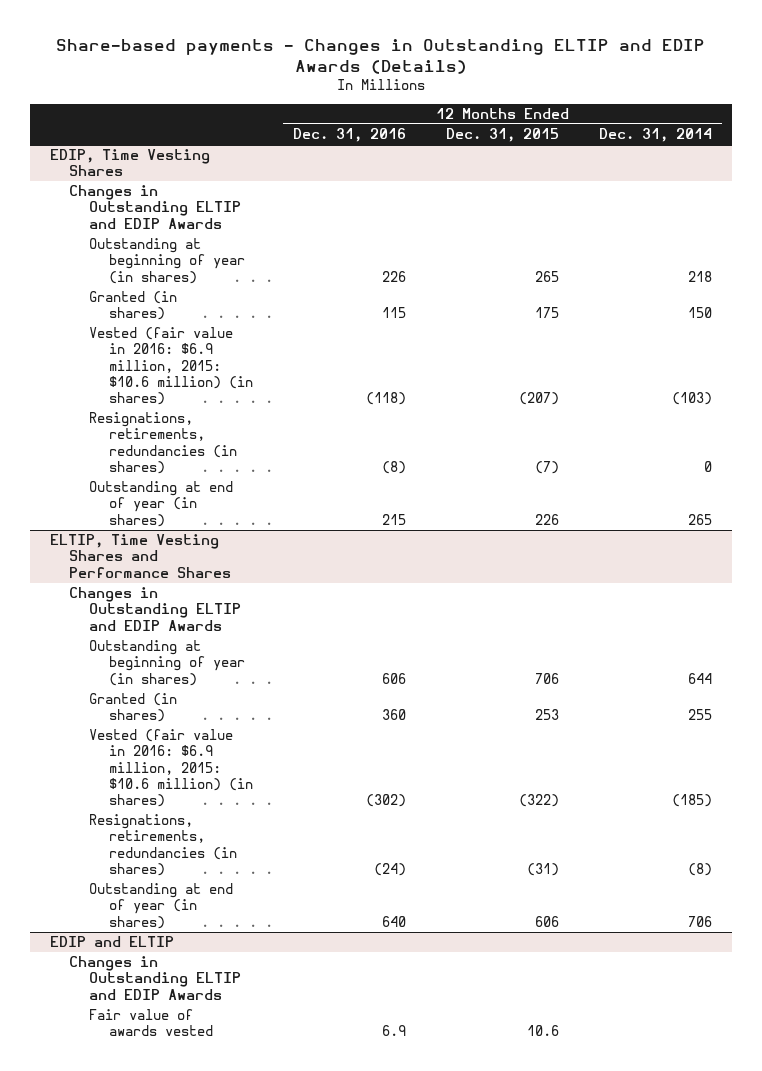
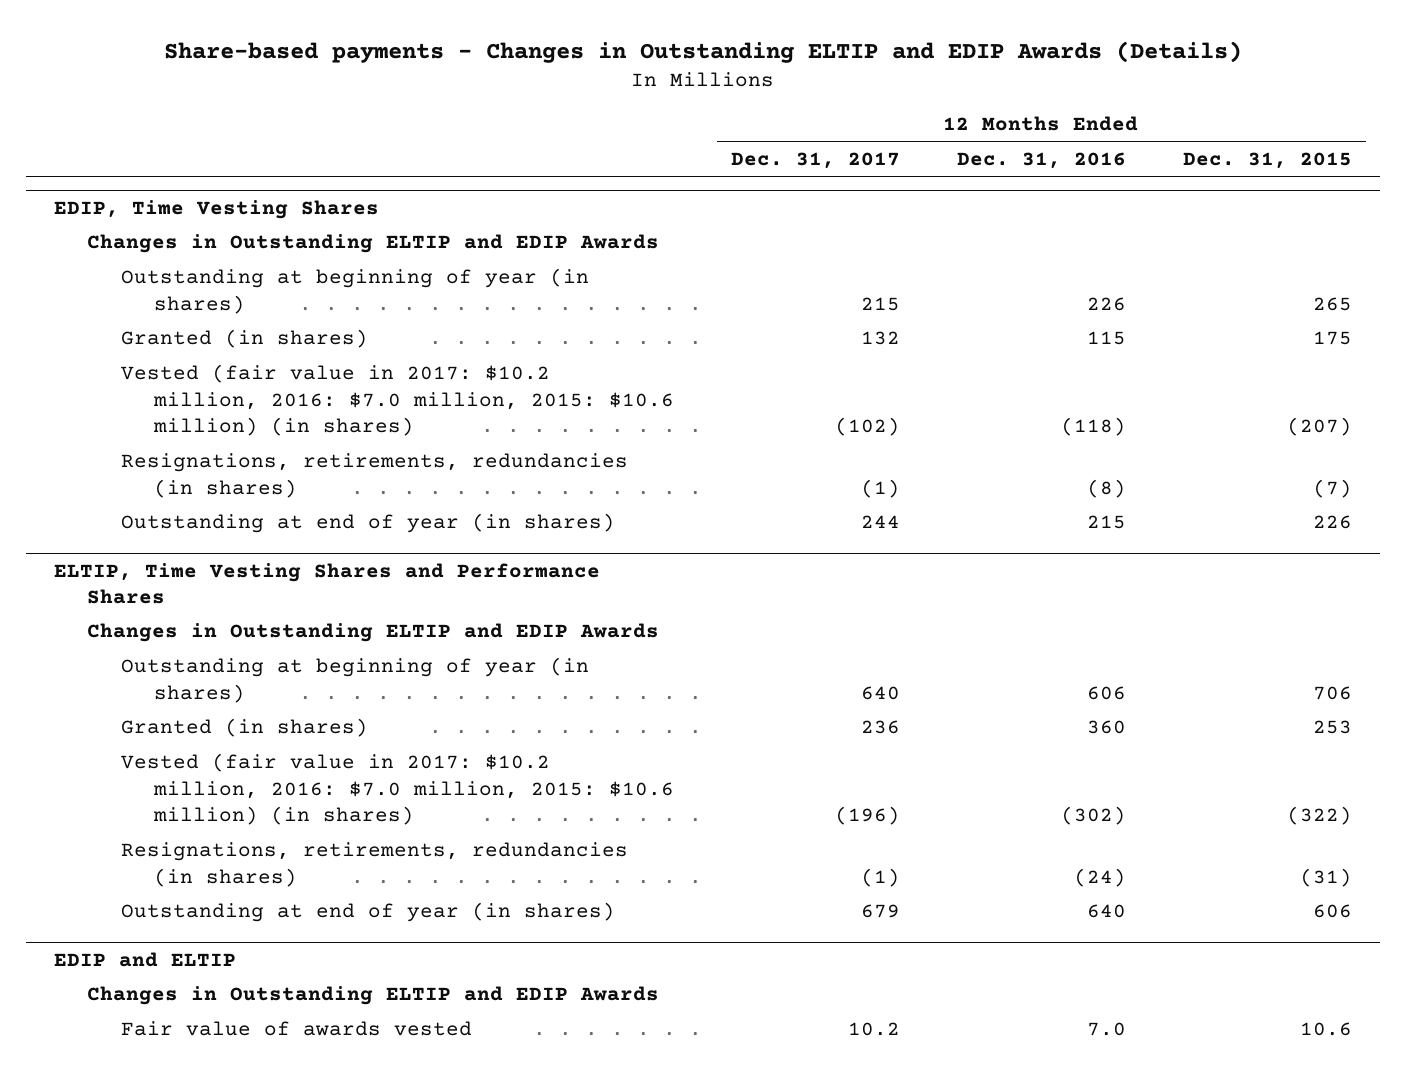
- | 12 Months Ended Dec. 31, 2016 | 12 Months Ended Dec. 31, 2015 | 12 Months Ended Dec. 31, 2014
+ | 12 Months Ended Dec. 31, 2017 | 12 Months Ended Dec. 31, 2016 | 12 Months Ended Dec. 31, 2015
@ EDIP, Time Vesting Shares
- Vested (fair value in 2016: $6.9 million, 2015: $10.6 million) (in shares) | (118) | (207) | (103)
+ Vested (fair value in 2017: $10.2 million, 2016: $7.0 million, 2015: $10.6 million) (in shares) | (102) | (118) | (207)
@ ELTIP, Time Vesting Shares and Performance Shares
- Vested (fair value in 2016: $6.9 million, 2015: $10.6 million) (in shares) | (302) | (322) | (185)
+ Vested (fair value in 2017: $10.2 million, 2016: $7.0 million, 2015: $10.6 million) (in shares) | (196) | (302) | (322)
@ EDIP and ELTIP
- Fair value of awards vested | 6.9 | 10.6 |
+ Fair value of awards vested | 10.2 | 7.0 | 10.6

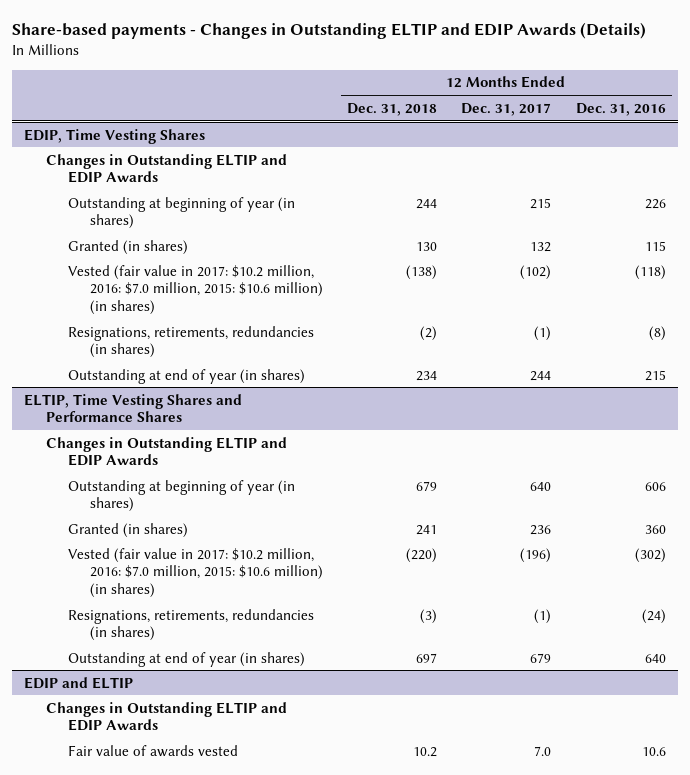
- | 12 Months Ended Dec. 31, 2017 | 12 Months Ended Dec. 31, 2016 | 12 Months Ended Dec. 31, 2015
+ | 12 Months Ended Dec. 31, 2018 | 12 Months Ended Dec. 31, 2017 | 12 Months Ended Dec. 31, 2016
@ EDIP and ELTIP
- Fair value of awards vested | 10.2 | 7.0 | 10.6
+ Fair value of awards vested | 10.2 | 7.0 | 10.6

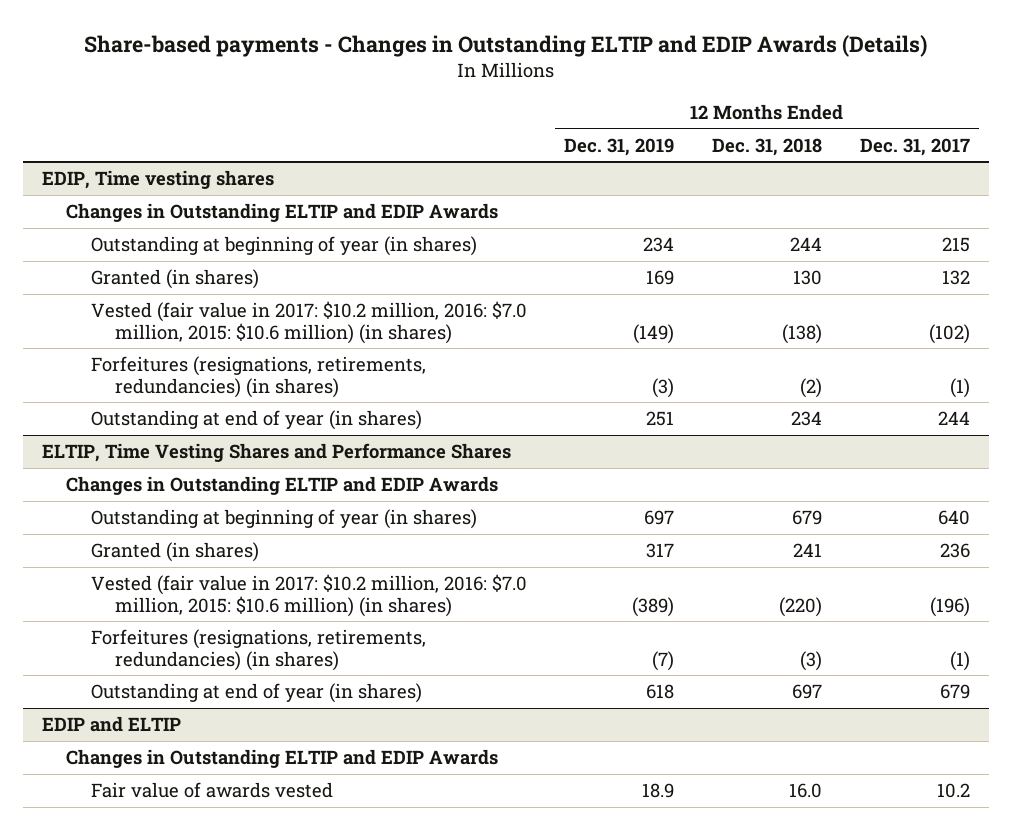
- | 12 Months Ended Dec. 31, 2018 | 12 Months Ended Dec. 31, 2017 | 12 Months Ended Dec. 31, 2016
+ | 12 Months Ended Dec. 31, 2019 | 12 Months Ended Dec. 31, 2018 | 12 Months Ended Dec. 31, 2017
- EDIP, Time Vesting Shares
+ EDIP, Time vesting shares
- Resignations, retirements, redundancies (in shares) | (2) | (1) | (8)
+ Forfeitures (resignations, retirements, redundancies) (in shares) | (3) | (2) | (1)
@ ELTIP, Time Vesting Shares and Performance Shares
- Resignations, retirements, redundancies (in shares) | (3) | (1) | (24)
+ Forfeitures (resignations, retirements, redundancies) (in shares) | (7) | (3) | (1)
@ EDIP and ELTIP
- Fair value of awards vested | 10.2 | 7.0 | 10.6
+ Fair value of awards vested | 18.9 | 16.0 | 10.2

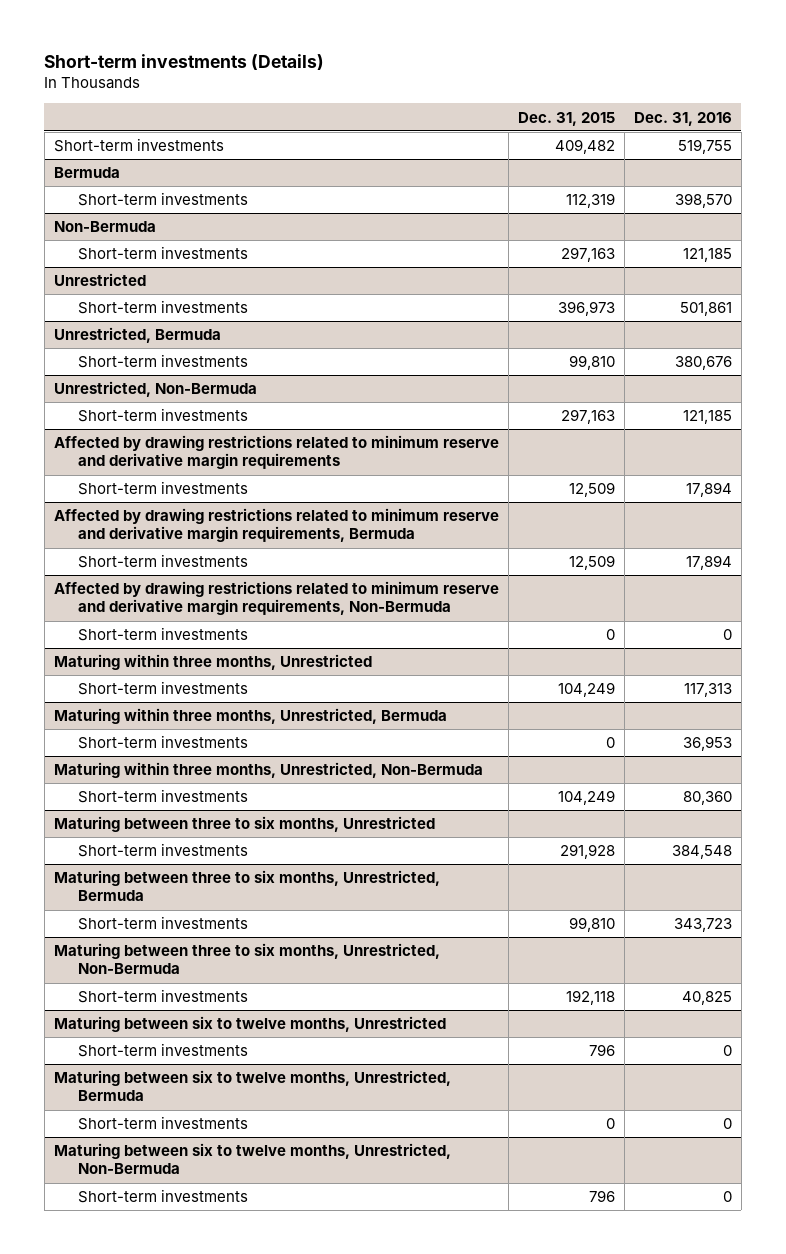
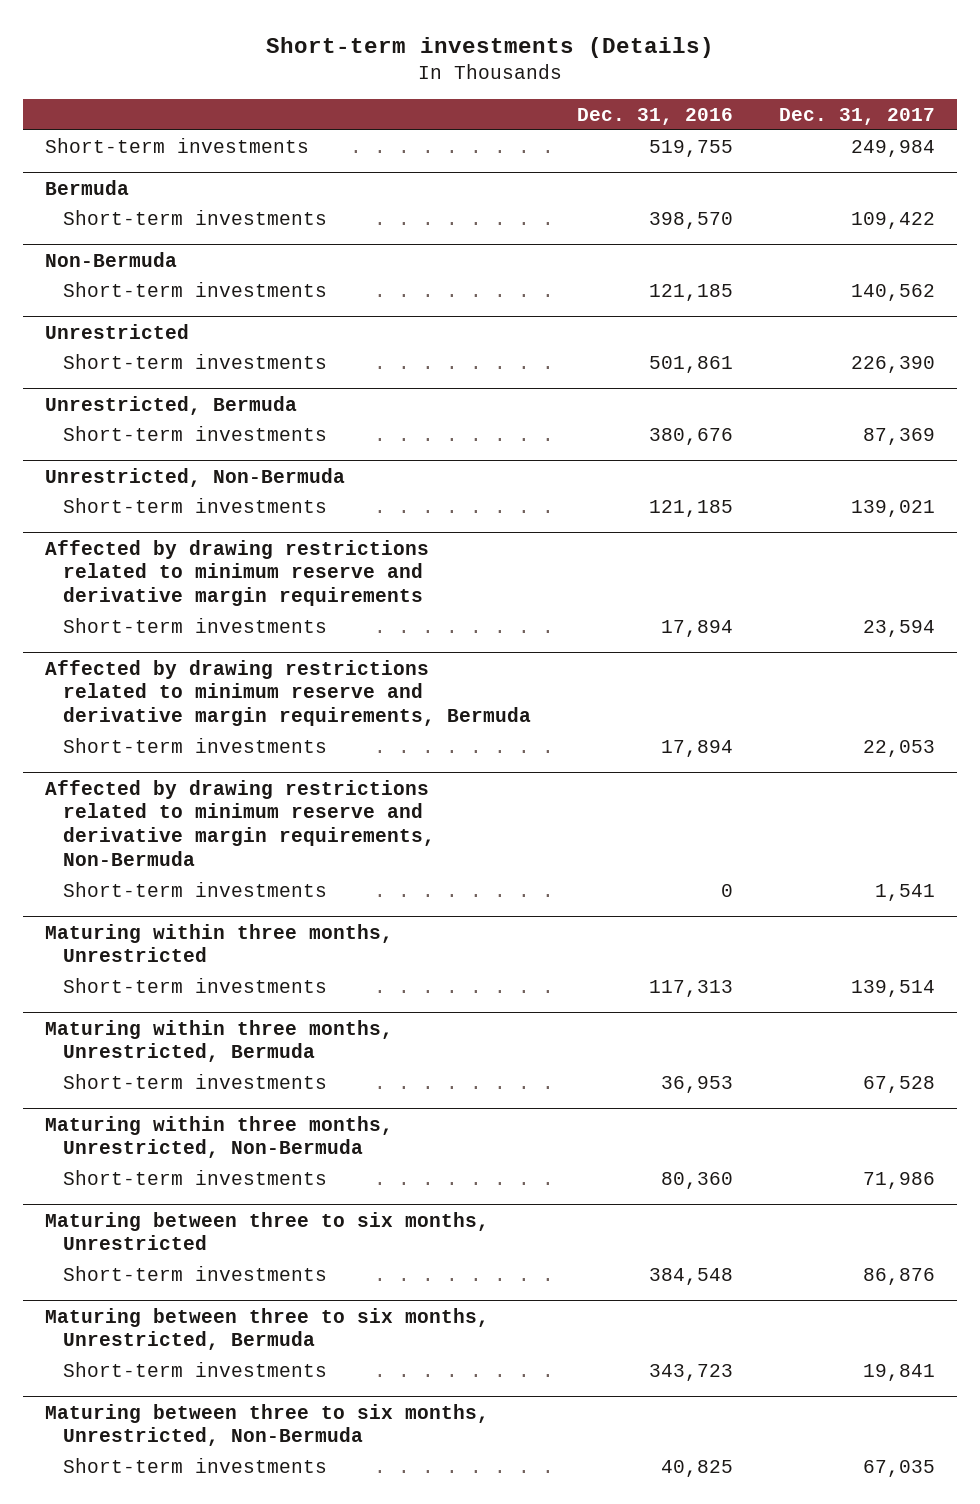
- | Dec. 31, 2015 | Dec. 31, 2016
+ | Dec. 31, 2016 | Dec. 31, 2017
- Maturing between six to twelve months, Unrestricted
- Short-term investments | 796 | 0
- Maturing between six to twelve months, Unrestricted, Bermuda
- Short-term investments | 0 | 0
- Maturing between six to twelve months, Unrestricted, Non-Bermuda
- Short-term investments | 796 | 0

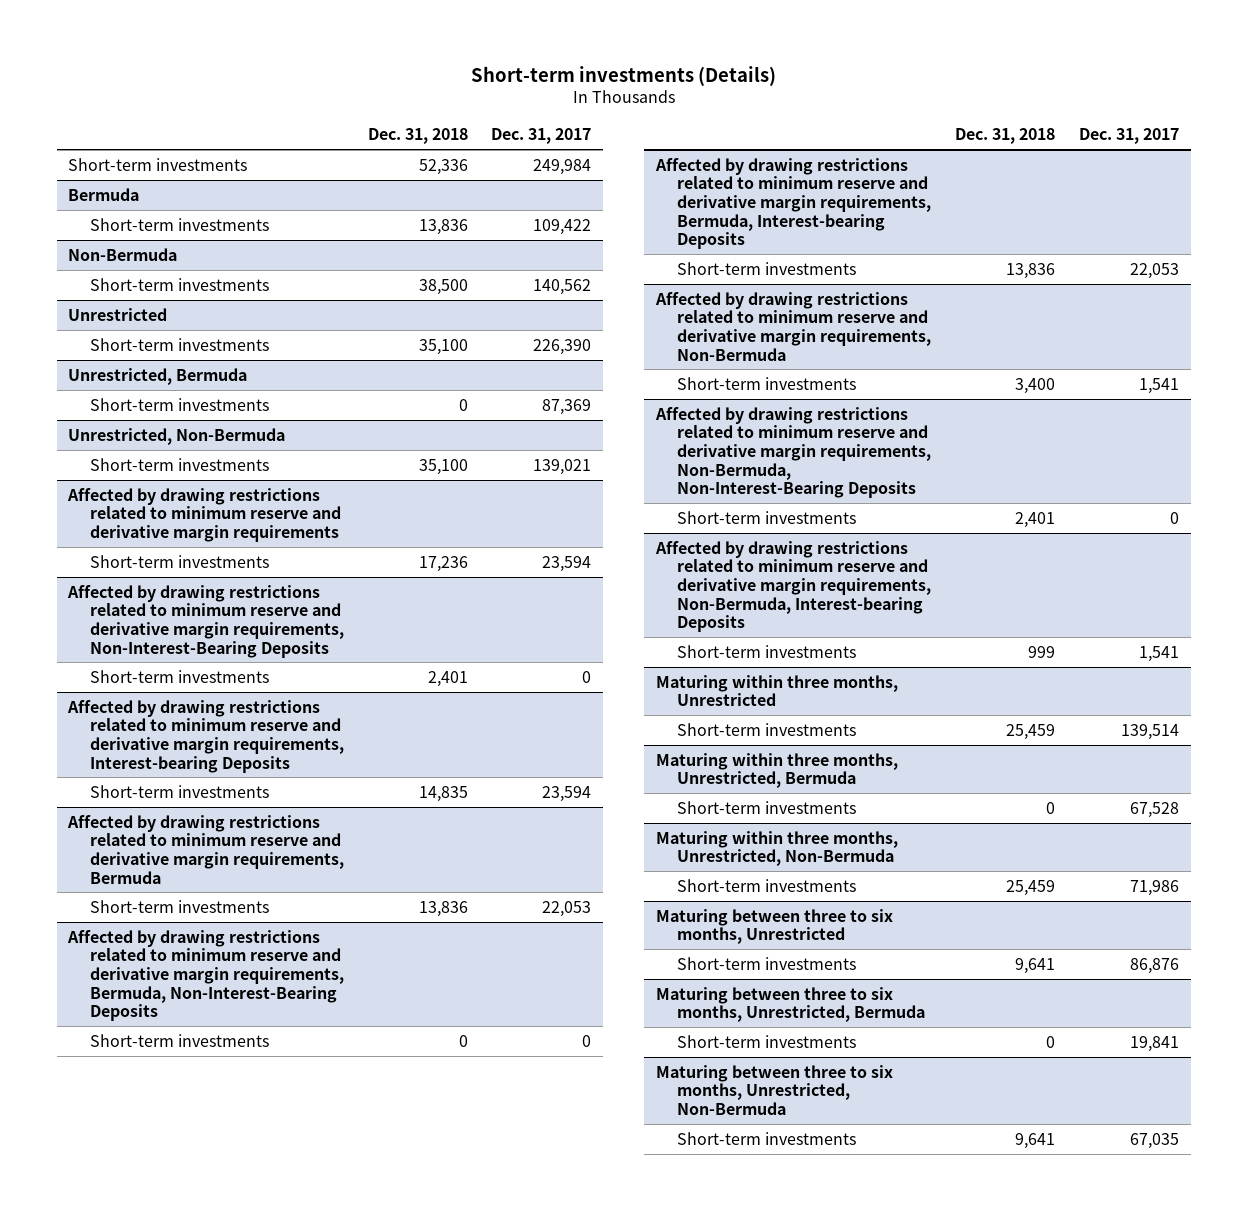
- | Dec. 31, 2016 | Dec. 31, 2017
+ | Dec. 31, 2018 | Dec. 31, 2017
+ Affected by drawing restrictions related to minimum reserve and derivative margin requirements, Non-Interest-Bearing Deposits
+ Short-term investments | 2,401 | 0
+ Affected by drawing restrictions related to minimum reserve and derivative margin requirements, Interest-bearing Deposits
+ Short-term investments | 14,835 | 23,594
+ Affected by drawing restrictions related to minimum reserve and derivative margin requirements, Bermuda, Non-Interest-Bearing Deposits
+ Short-term investments | 0 | 0
+ Affected by drawing restrictions related to minimum reserve and derivative margin requirements, Bermuda, Interest-bearing Deposits
+ Short-term investments | 13,836 | 22,053
+ Affected by drawing restrictions related to minimum reserve and derivative margin requirements, Non-Bermuda, Non-Interest-Bearing Deposits
+ Short-term investments | 2,401 | 0
+ Affected by drawing restrictions related to minimum reserve and derivative margin requirements, Non-Bermuda, Interest-bearing Deposits
+ Short-term investments | 999 | 1,541

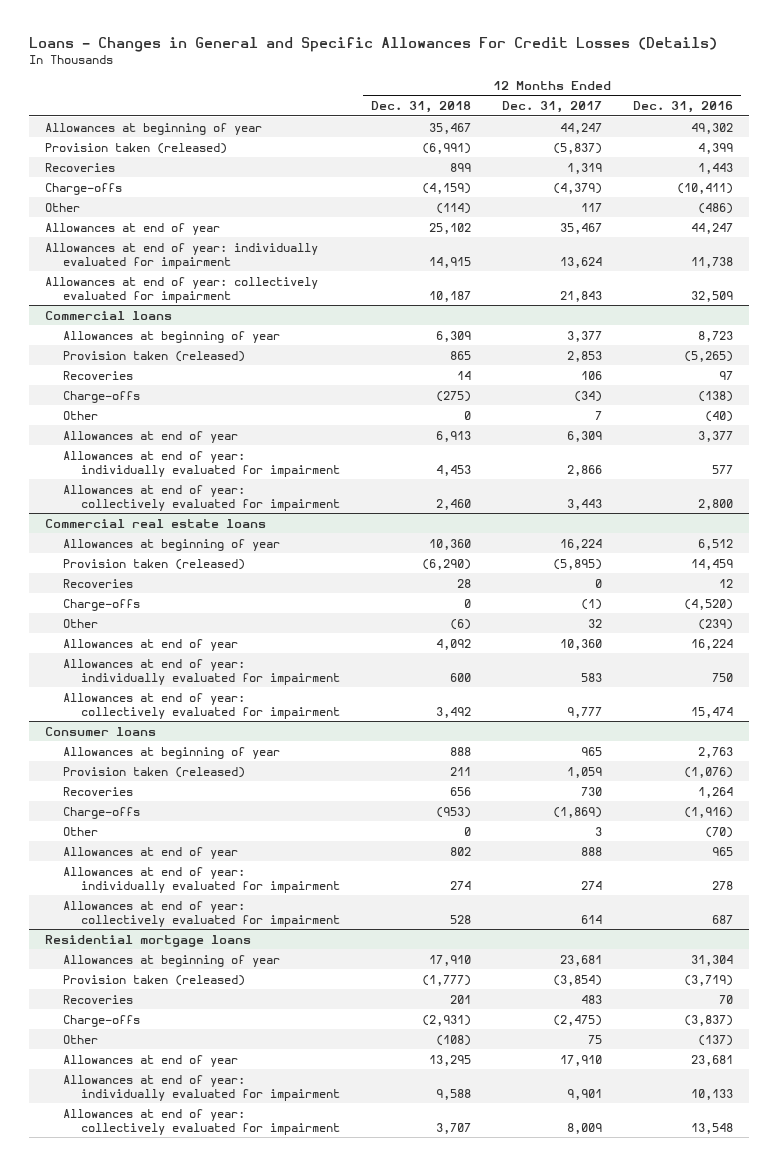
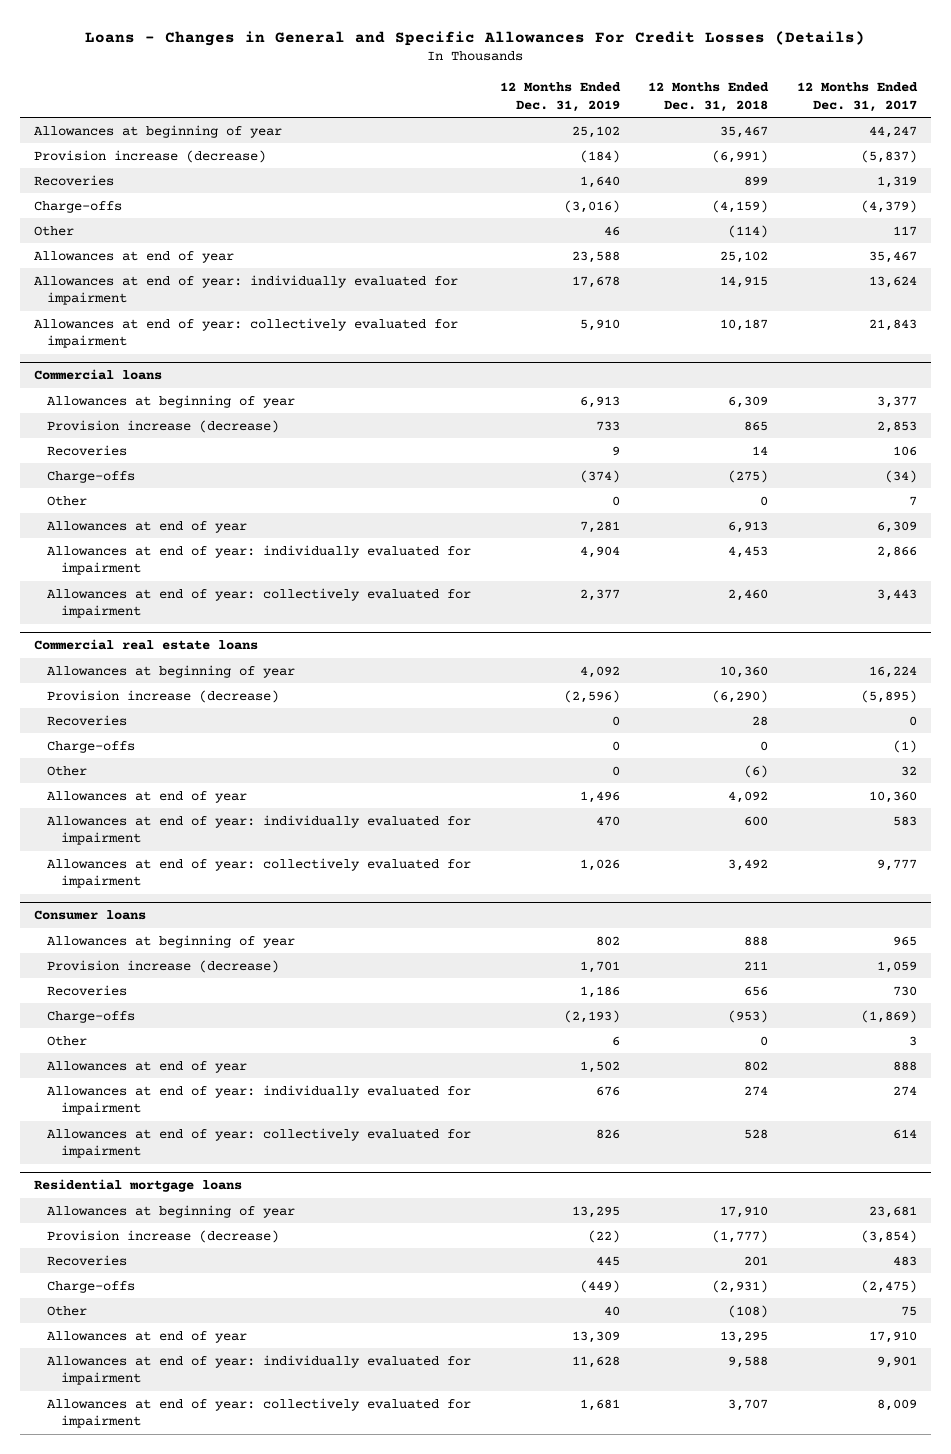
- | 12 Months Ended Dec. 31, 2018 | 12 Months Ended Dec. 31, 2017 | 12 Months Ended Dec. 31, 2016
+ | 12 Months Ended Dec. 31, 2019 | 12 Months Ended Dec. 31, 2018 | 12 Months Ended Dec. 31, 2017
- Provision taken (released) | (6,991) | (5,837) | 4,399
+ Provision increase (decrease) | (184) | (6,991) | (5,837)
@ Commercial loans
- Provision taken (released) | 865 | 2,853 | (5,265)
+ Provision increase (decrease) | 733 | 865 | 2,853
@ Commercial real estate loans
- Provision taken (released) | (6,290) | (5,895) | 14,459
+ Provision increase (decrease) | (2,596) | (6,290) | (5,895)
@ Consumer loans
- Provision taken (released) | 211 | 1,059 | (1,076)
+ Provision increase (decrease) | 1,701 | 211 | 1,059
@ Residential mortgage loans
- Provision taken (released) | (1,777) | (3,854) | (3,719)
+ Provision increase (decrease) | (22) | (1,777) | (3,854)

